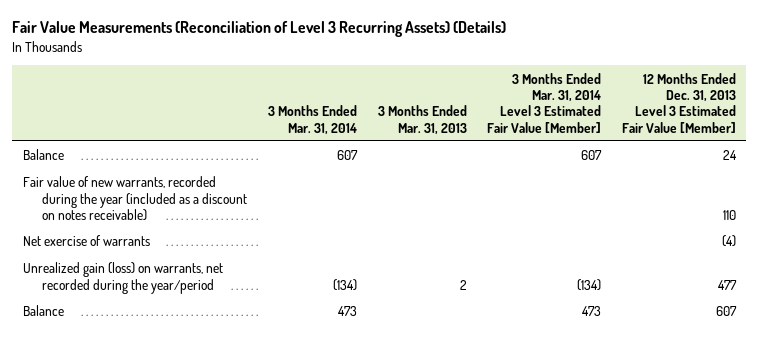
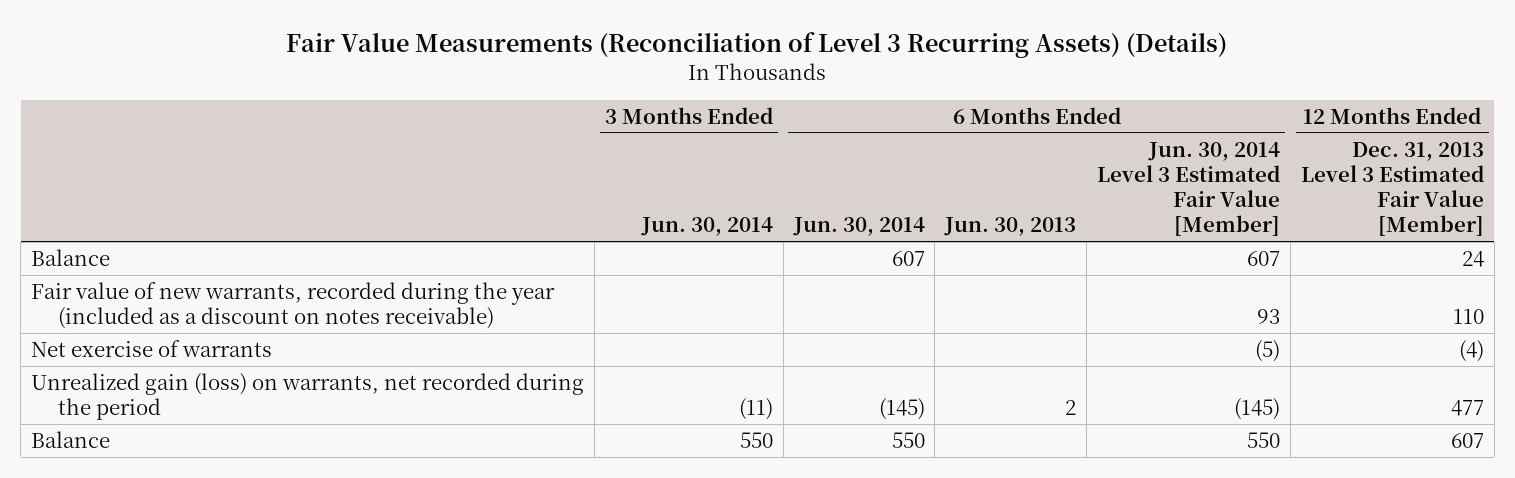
- | 3 Months Ended Mar. 31, 2014 | 3 Months Ended Mar. 31, 2013 | 3 Months Ended Mar. 31, 2014 Level 3 Estimated Fair Value [Member] | 12 Months Ended Dec. 31, 2013 Level 3 Estimated Fair Value [Member]
+ | 3 Months Ended Jun. 30, 2014 | 6 Months Ended Jun. 30, 2014 | 6 Months Ended Jun. 30, 2013 | 6 Months Ended Jun. 30, 2014 Level 3 Estimated Fair Value [Member] | 12 Months Ended Dec. 31, 2013 Level 3 Estimated Fair Value [Member]
- Unrealized gain (loss) on warrants, net recorded during the year/period | (134) | 2 | (134) | 477
+ Unrealized gain (loss) on warrants, net recorded during the period | (11) | (145) | 2 | (145) | 477

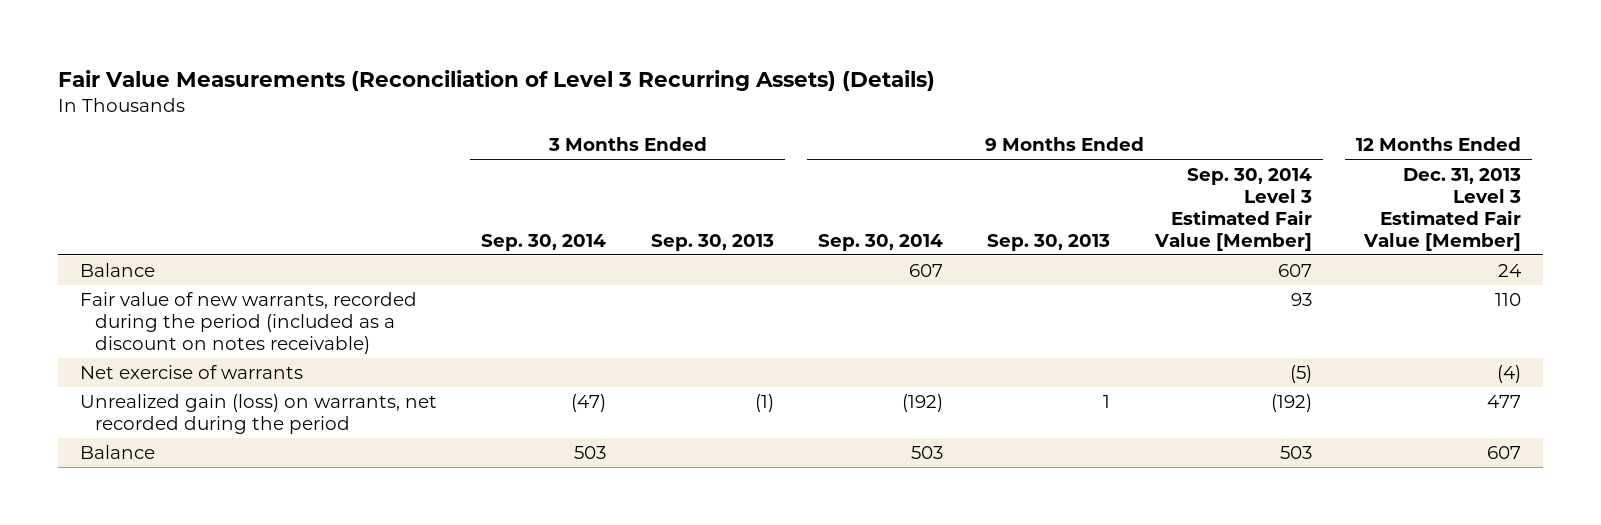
- | 3 Months Ended Jun. 30, 2014 | 6 Months Ended Jun. 30, 2014 | 6 Months Ended Jun. 30, 2013 | 6 Months Ended Jun. 30, 2014 Level 3 Estimated Fair Value [Member] | 12 Months Ended Dec. 31, 2013 Level 3 Estimated Fair Value [Member]
+ | 3 Months Ended Sep. 30, 2014 | 3 Months Ended Sep. 30, 2013 | 9 Months Ended Sep. 30, 2014 | 9 Months Ended Sep. 30, 2013 | 9 Months Ended Sep. 30, 2014 Level 3 Estimated Fair Value [Member] | 12 Months Ended Dec. 31, 2013 Level 3 Estimated Fair Value [Member]
- Fair value of new warrants, recorded during the year (included as a discount on notes receivable) | | | | 93 | 110
+ Fair value of new warrants, recorded during the period (included as a discount on notes receivable) | | | | | 93 | 110

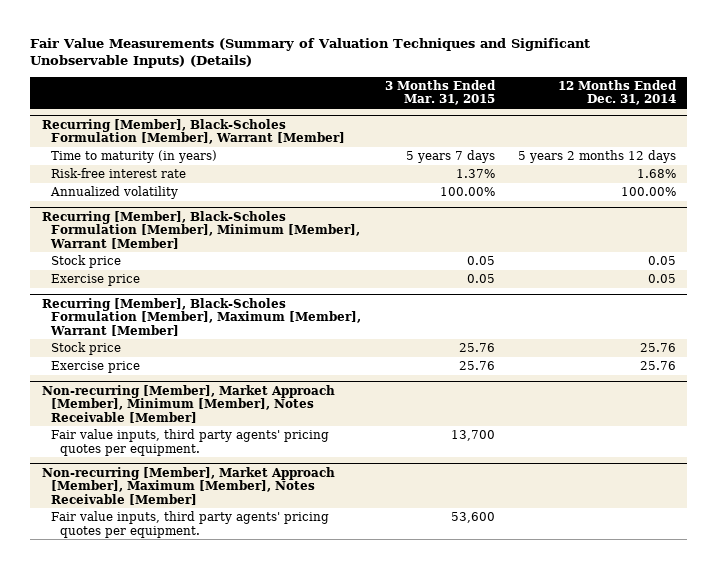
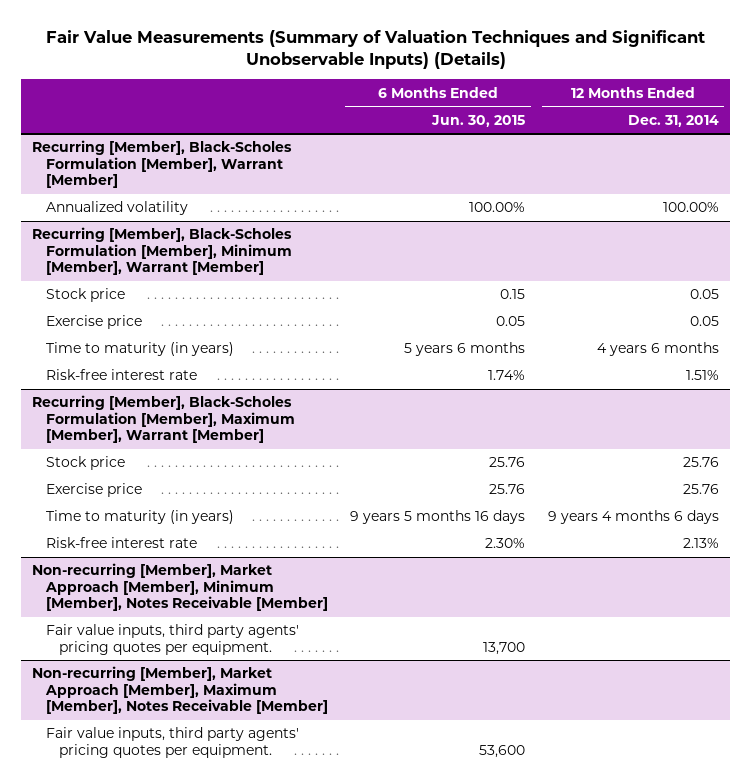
- | 3 Months Ended Mar. 31, 2015 | 12 Months Ended Dec. 31, 2014
+ | 6 Months Ended Jun. 30, 2015 | 12 Months Ended Dec. 31, 2014
@ Recurring [Member], Black-Scholes Formulation [Member], Warrant [Member]
- Time to maturity (in years) | 5 years 7 days | 5 years 2 months 12 days
- Risk-free interest rate | 1.37% | 1.68%
@ Recurring [Member], Black-Scholes Formulation [Member], Minimum [Member], Warrant [Member]
+ Time to maturity (in years) | 5 years 6 months | 4 years 6 months
+ Risk-free interest rate | 1.74% | 1.51%
@ Recurring [Member], Black-Scholes Formulation [Member], Maximum [Member], Warrant [Member]
+ Time to maturity (in years) | 9 years 5 months 16 days | 9 years 4 months 6 days
+ Risk-free interest rate | 2.30% | 2.13%

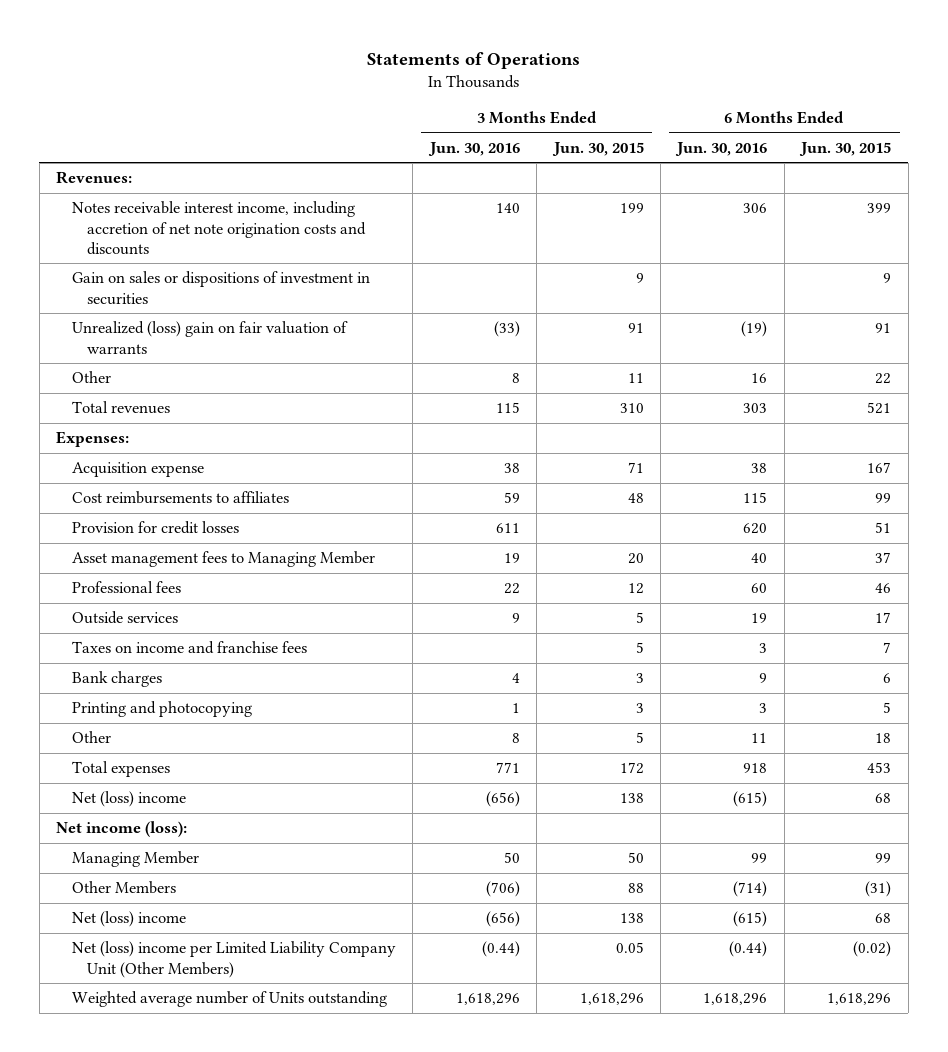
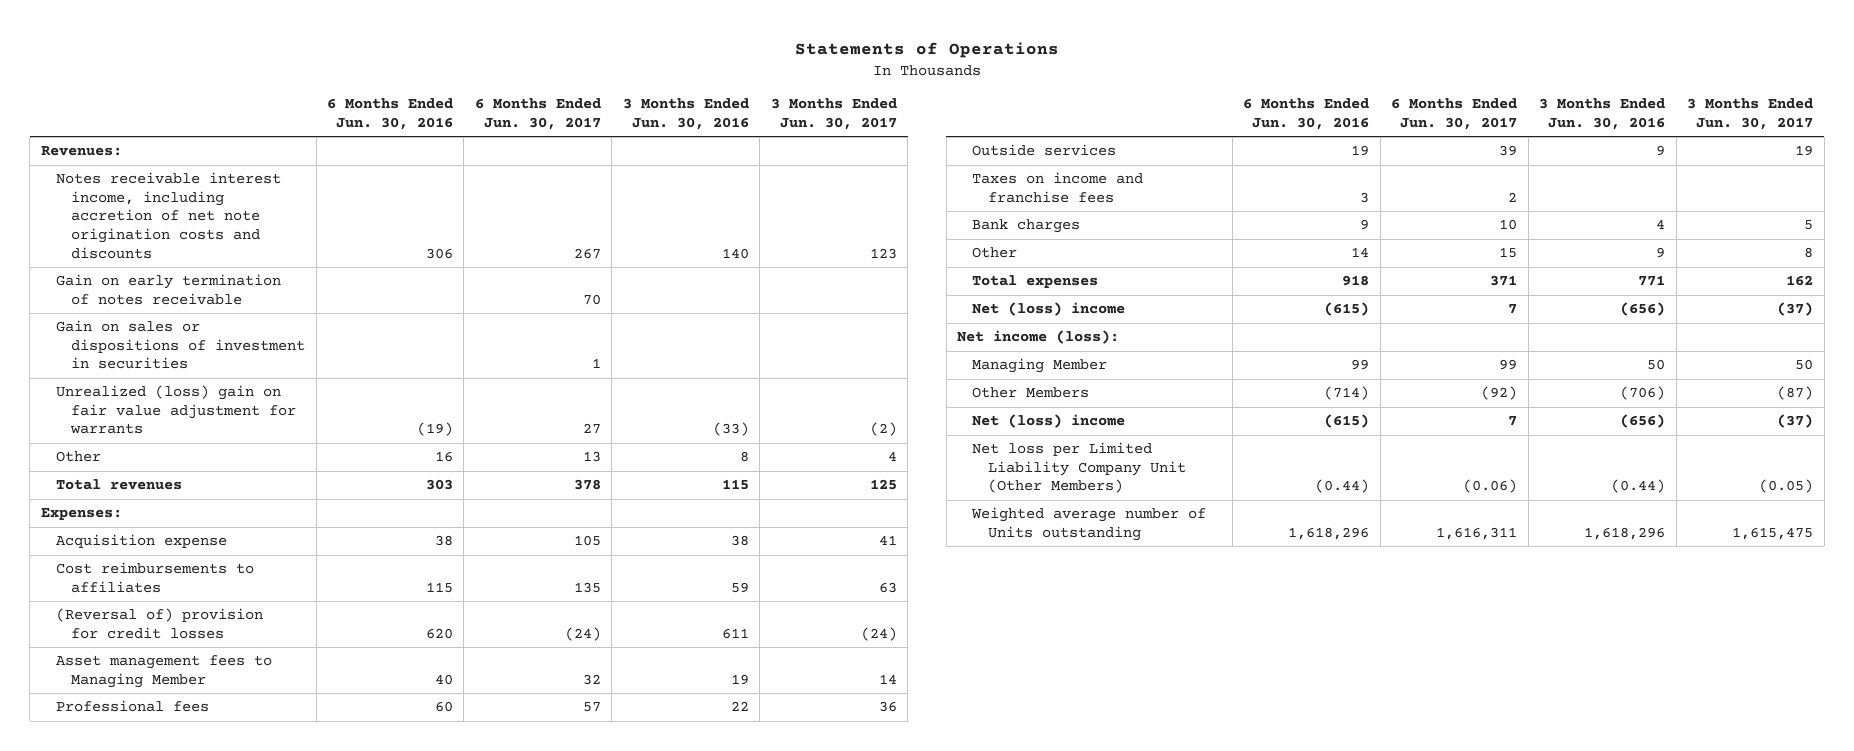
- | 3 Months Ended Jun. 30, 2016 | 3 Months Ended Jun. 30, 2015 | 6 Months Ended Jun. 30, 2016 | 6 Months Ended Jun. 30, 2015
+ | 6 Months Ended Jun. 30, 2016 | 6 Months Ended Jun. 30, 2017 | 3 Months Ended Jun. 30, 2016 | 3 Months Ended Jun. 30, 2017
+ Gain on early termination of notes receivable | | 70 | |
- Unrealized (loss) gain on fair valuation of warrants | (33) | 91 | (19) | 91
+ Unrealized (loss) gain on fair value adjustment for warrants | (19) | 27 | (33) | (2)
- Provision for credit losses | 611 | | 620 | 51
+ (Reversal of) provision for credit losses | 620 | (24) | 611 | (24)
- Printing and photocopying | 1 | 3 | 3 | 5
- Other | 8 | 5 | 11 | 18
+ Other | 14 | 15 | 9 | 8
- Net (loss) income per Limited Liability Company Unit (Other Members) | (0.44) | 0.05 | (0.44) | (0.02)
+ Net loss per Limited Liability Company Unit (Other Members) | (0.44) | (0.06) | (0.44) | (0.05)

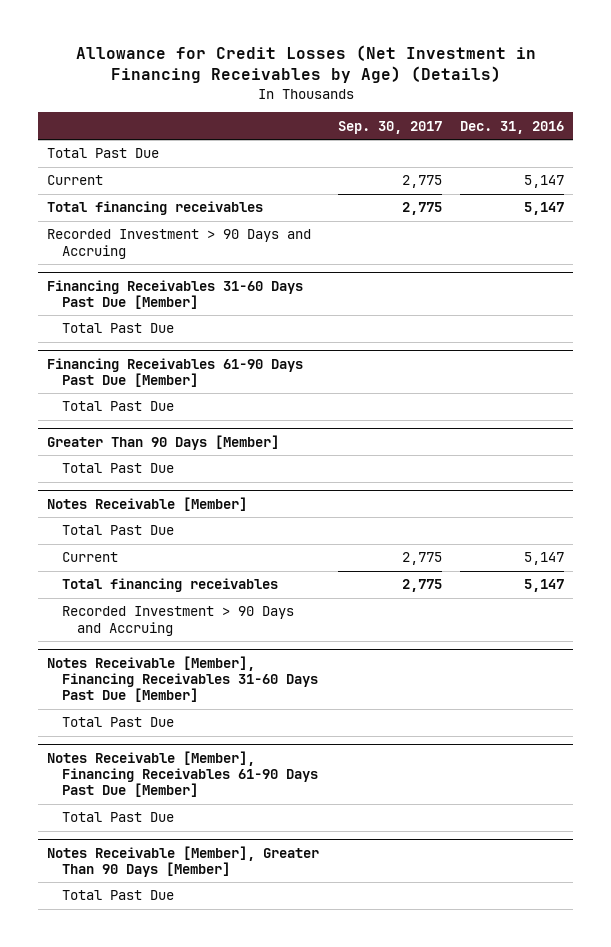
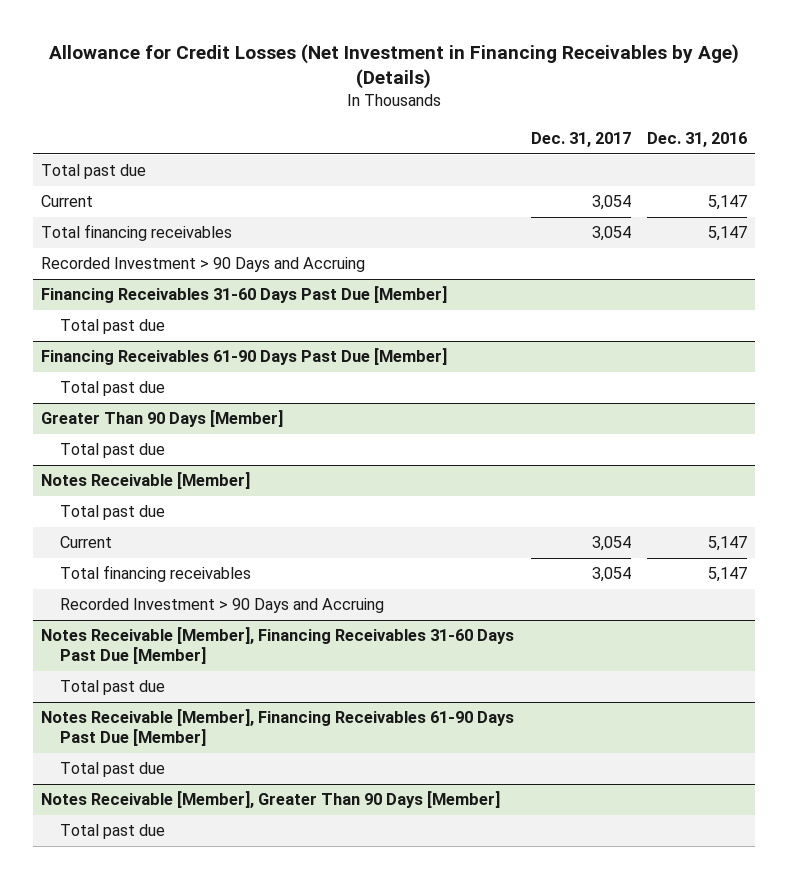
- | Sep. 30, 2017 | Dec. 31, 2016
+ | Dec. 31, 2017 | Dec. 31, 2016
- Total Past Due
+ Total past due
@ Financing Receivables 31-60 Days Past Due [Member]
- Total Past Due
+ Total past due
@ Financing Receivables 61-90 Days Past Due [Member]
- Total Past Due
+ Total past due
@ Greater Than 90 Days [Member]
- Total Past Due
+ Total past due
@ Notes Receivable [Member]
- Total Past Due
+ Total past due
@ Notes Receivable [Member], Financing Receivables 31-60 Days Past Due [Member]
- Total Past Due
+ Total past due
@ Notes Receivable [Member], Financing Receivables 61-90 Days Past Due [Member]
- Total Past Due
+ Total past due
@ Notes Receivable [Member], Greater Than 90 Days [Member]
- Total Past Due
+ Total past due

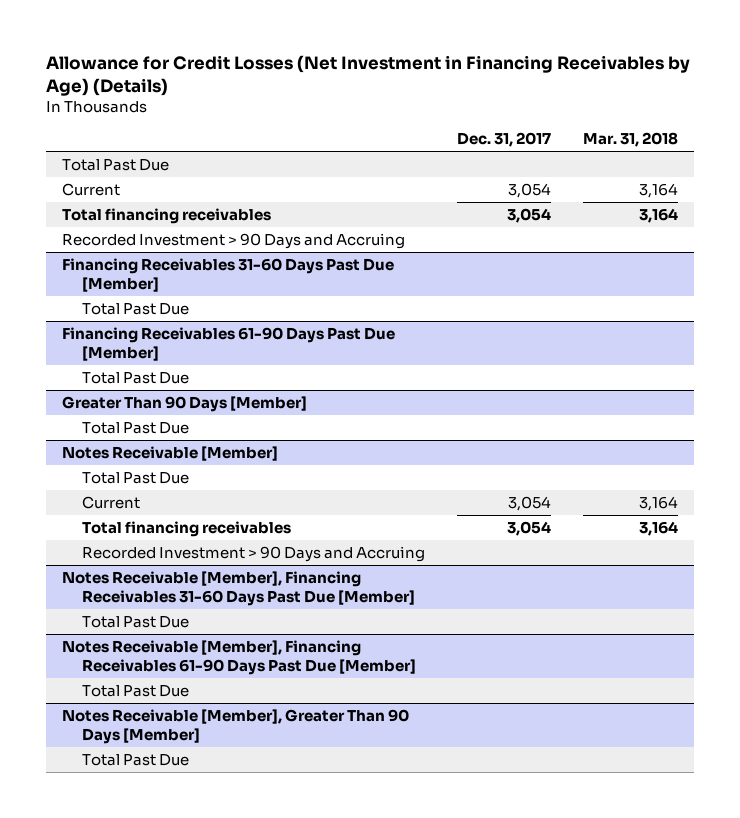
- | Dec. 31, 2017 | Dec. 31, 2016
+ | Dec. 31, 2017 | Mar. 31, 2018
- Total past due
+ Total Past Due
@ Financing Receivables 31-60 Days Past Due [Member]
- Total past due
+ Total Past Due
@ Financing Receivables 61-90 Days Past Due [Member]
- Total past due
+ Total Past Due
@ Greater Than 90 Days [Member]
- Total past due
+ Total Past Due
@ Notes Receivable [Member]
- Total past due
+ Total Past Due
@ Notes Receivable [Member], Financing Receivables 31-60 Days Past Due [Member]
- Total past due
+ Total Past Due
@ Notes Receivable [Member], Financing Receivables 61-90 Days Past Due [Member]
- Total past due
+ Total Past Due
@ Notes Receivable [Member], Greater Than 90 Days [Member]
- Total past due
+ Total Past Due

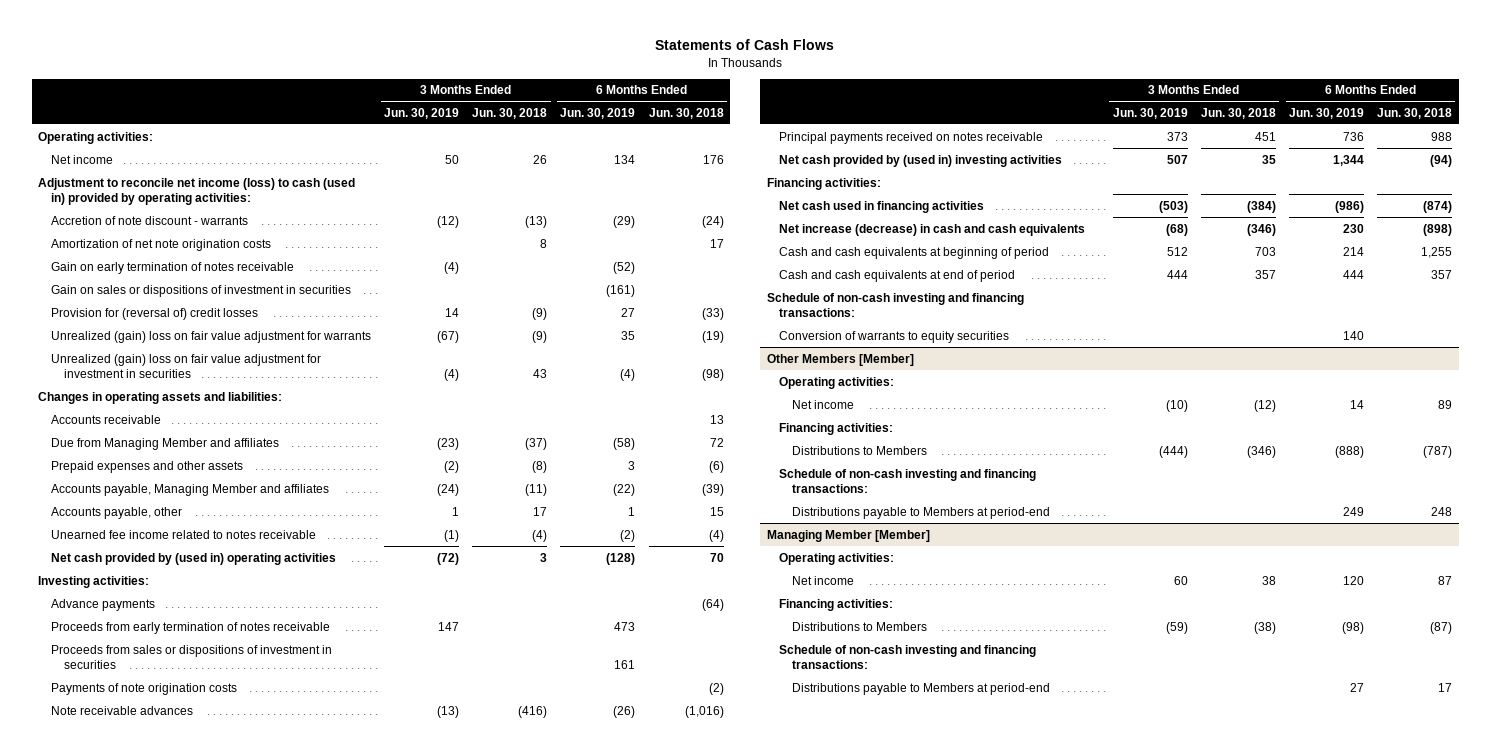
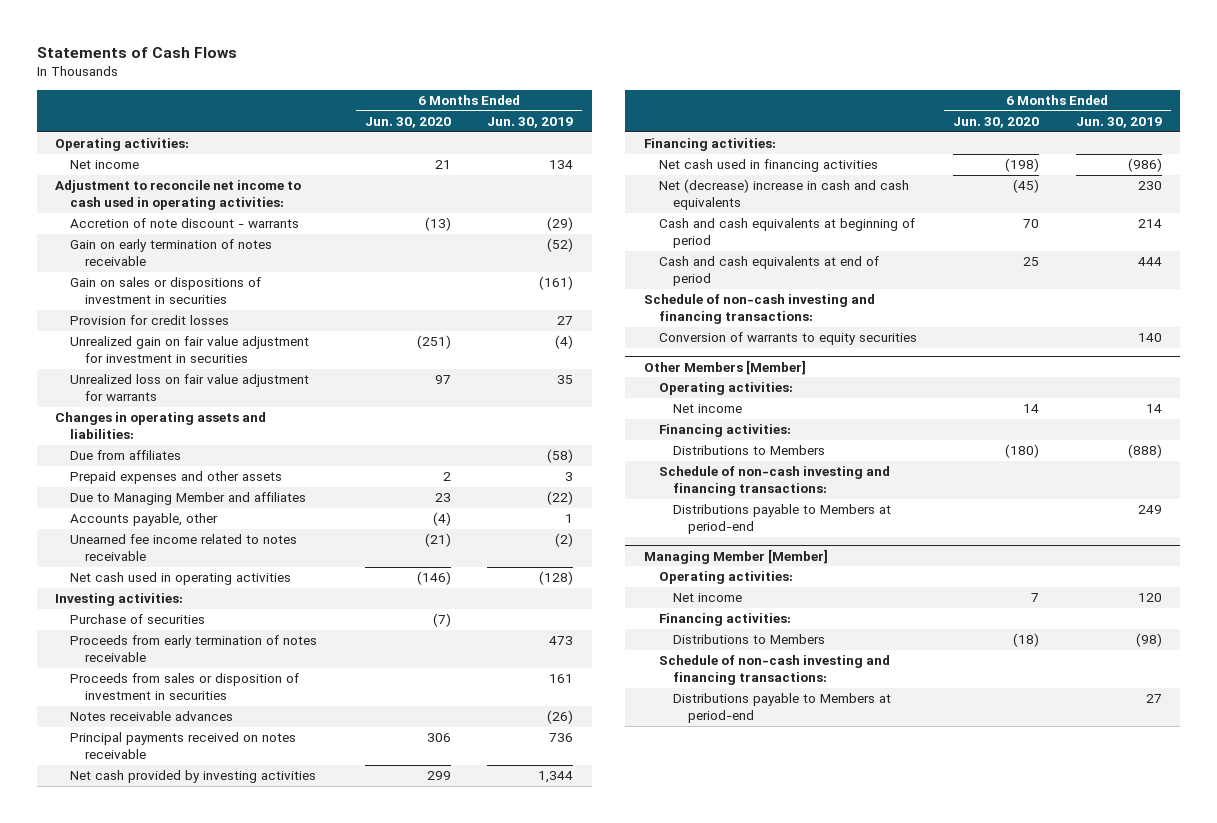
- | 3 Months Ended Jun. 30, 2019 | 3 Months Ended Jun. 30, 2018 | 6 Months Ended Jun. 30, 2019 | 6 Months Ended Jun. 30, 2018
+ | 6 Months Ended Jun. 30, 2020 | 6 Months Ended Jun. 30, 2019
- Adjustment to reconcile net income (loss) to cash (used in) provided by operating activities:
+ Adjustment to reconcile net income to cash used in operating activities:
- Amortization of net note origination costs | | 8 | | 17
- Provision for (reversal of) credit losses | 14 | (9) | 27 | (33)
- Unrealized (gain) loss on fair value adjustment for warrants | (67) | (9) | 35 | (19)
- Unrealized (gain) loss on fair value adjustment for investment in securities | (4) | 43 | (4) | (98)
+ Provision for credit losses | | 27
+ Unrealized gain on fair value adjustment for investment in securities | (251) | (4)
+ Unrealized loss on fair value adjustment for warrants | 97 | 35
- Accounts receivable | | | | 13
- Due from Managing Member and affiliates | (23) | (37) | (58) | 72
+ Due from affiliates | | (58)
- Accounts payable, Managing Member and affiliates | (24) | (11) | (22) | (39)
+ Due to Managing Member and affiliates | 23 | (22)
- Net cash provided by (used in) operating activities | (72) | 3 | (128) | 70
+ Net cash used in operating activities | (146) | (128)
- Advance payments | | | | (64)
+ Purchase of securities | (7) |
- Proceeds from sales or dispositions of investment in securities | | | 161 |
- Payments of note origination costs | | | | (2)
- Note receivable advances | (13) | (416) | (26) | (1,016)
+ Proceeds from sales or disposition of investment in securities | | 161
+ Notes receivable advances | | (26)
- Net cash provided by (used in) investing activities | 507 | 35 | 1,344 | (94)
+ Net cash provided by investing activities | 299 | 1,344
- Net increase (decrease) in cash and cash equivalents | (68) | (346) | 230 | (898)
+ Net (decrease) increase in cash and cash equivalents | (45) | 230

